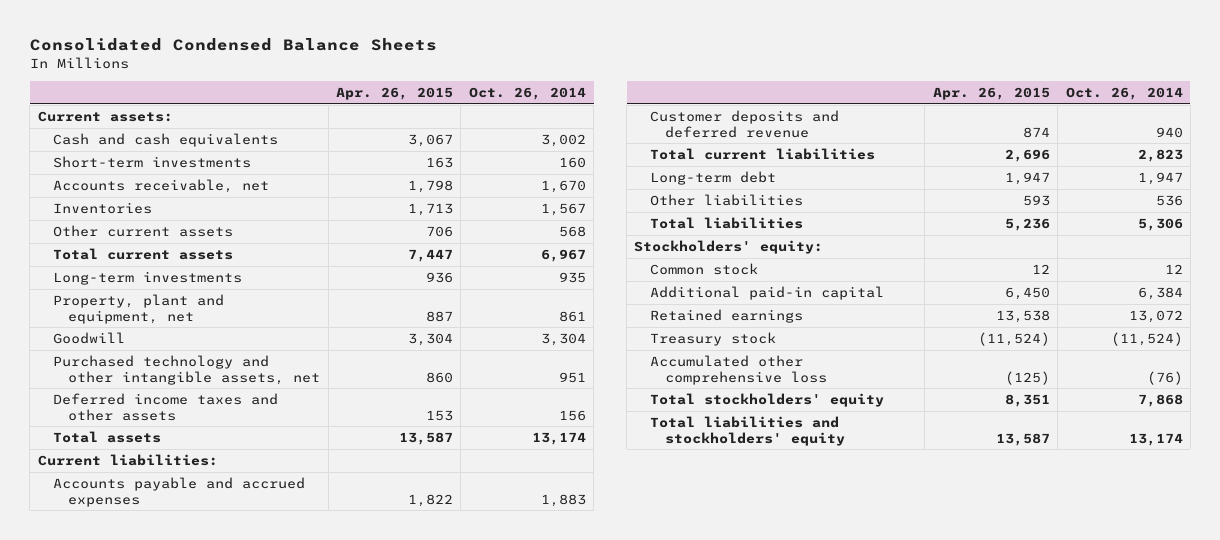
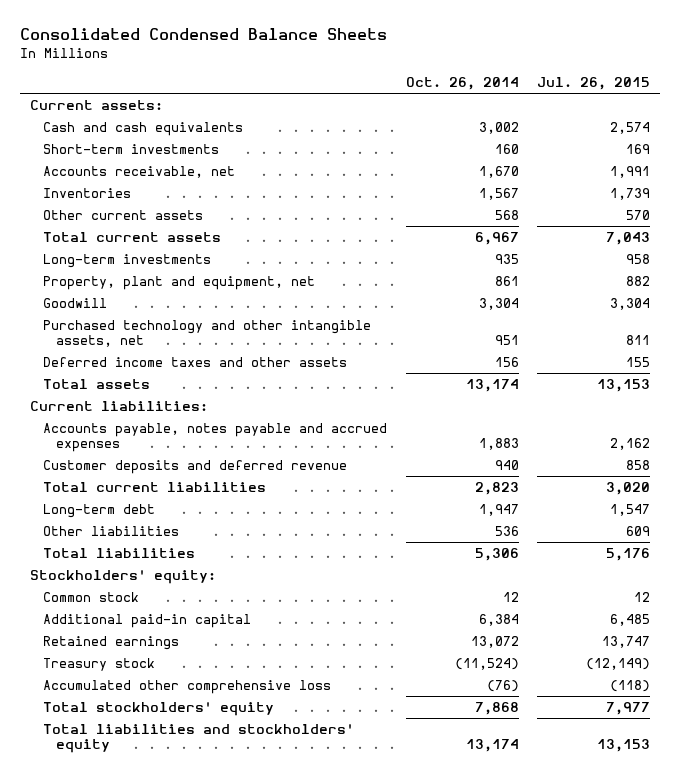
- | Apr. 26, 2015 | Oct. 26, 2014
+ | Oct. 26, 2014 | Jul. 26, 2015
- Accounts payable and accrued expenses | 1,822 | 1,883
+ Accounts payable, notes payable and accrued expenses | 1,883 | 2,162

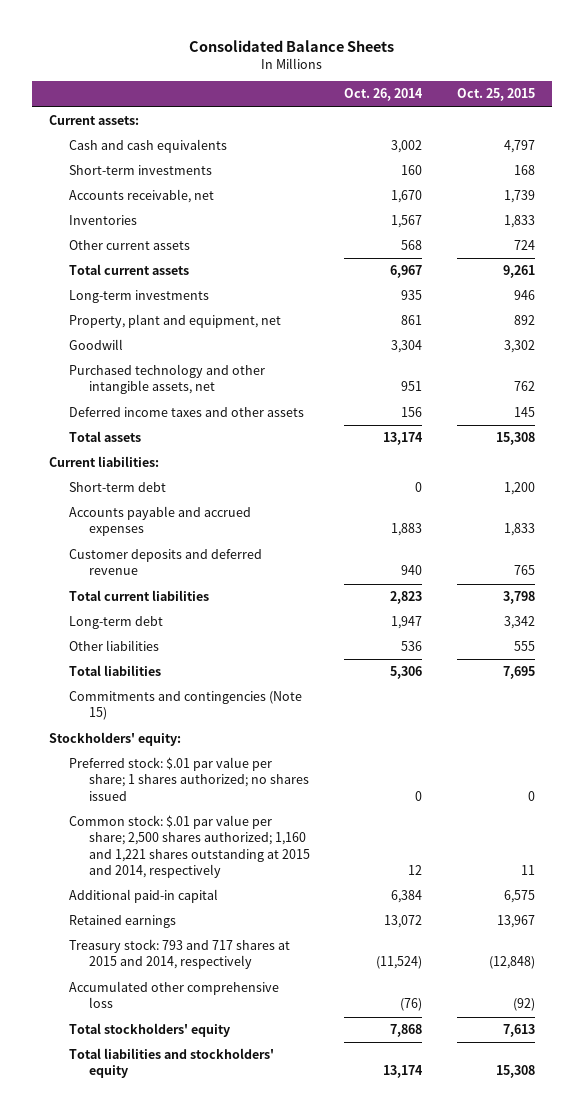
- Consolidated Condensed Balance Sheets
+ Consolidated Balance Sheets
- | Oct. 26, 2014 | Jul. 26, 2015
+ | Oct. 26, 2014 | Oct. 25, 2015
- Accounts payable, notes payable and accrued expenses | 1,883 | 2,162
+ Short-term debt | 0 | 1,200
+ Accounts payable and accrued expenses | 1,883 | 1,833
+ Commitments and contingencies (Note 15)
- Common stock | 12 | 12
+ Preferred stock: $.01 par value per share; 1 shares authorized; no shares issued | 0 | 0
+ Common stock: $.01 par value per share; 2,500 shares authorized; 1,160 and 1,221 shares outstanding at 2015 and 2014, respectively | 12 | 11
- Treasury stock | (11,524) | (12,149)
+ Treasury stock: 793 and 717 shares at 2015 and 2014, respectively | (11,524) | (12,848)

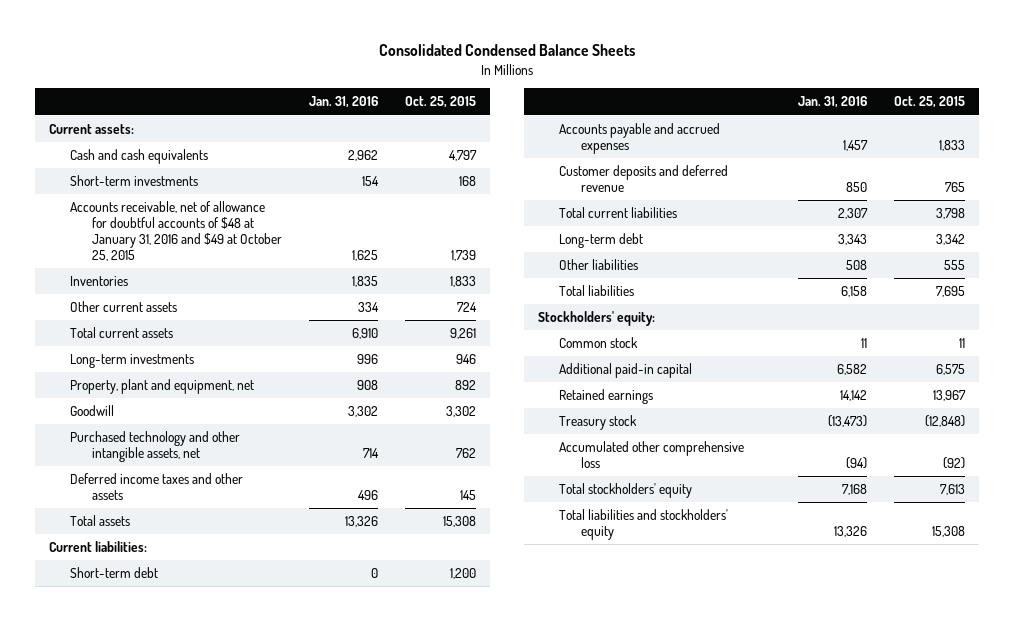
- Consolidated Balance Sheets
+ Consolidated Condensed Balance Sheets
- | Oct. 26, 2014 | Oct. 25, 2015
+ | Jan. 31, 2016 | Oct. 25, 2015
- Accounts receivable, net | 1,670 | 1,739
+ Accounts receivable, net of allowance for doubtful accounts of $48 at January 31, 2016 and $49 at October 25, 2015 | 1,625 | 1,739
- Commitments and contingencies (Note 15)
- Preferred stock: $.01 par value per share; 1 shares authorized; no shares issued | 0 | 0
- Common stock: $.01 par value per share; 2,500 shares authorized; 1,160 and 1,221 shares outstanding at 2015 and 2014, respectively | 12 | 11
+ Common stock | 11 | 11
- Treasury stock: 793 and 717 shares at 2015 and 2014, respectively | (11,524) | (12,848)
+ Treasury stock | (13,473) | (12,848)

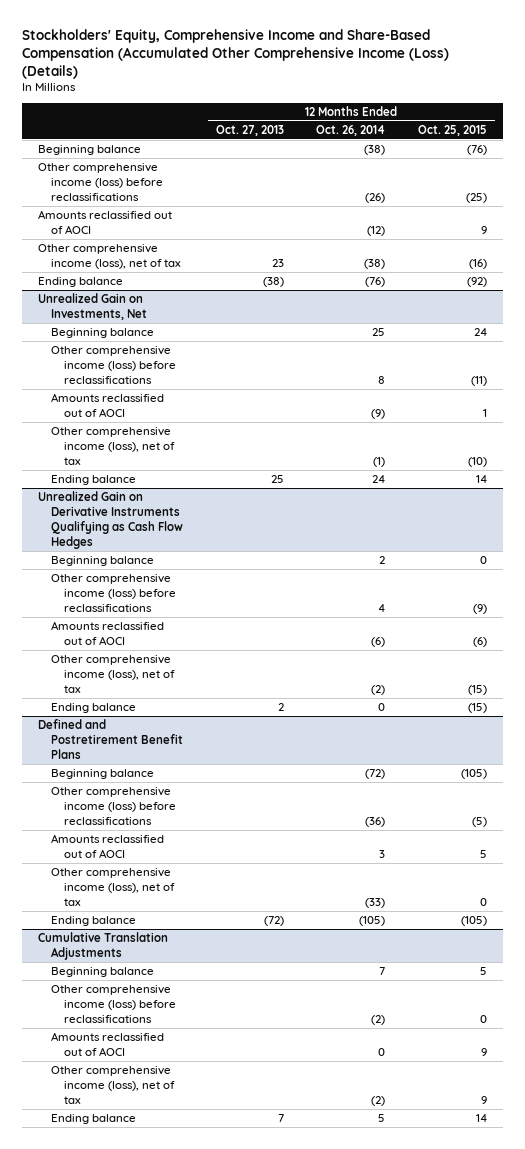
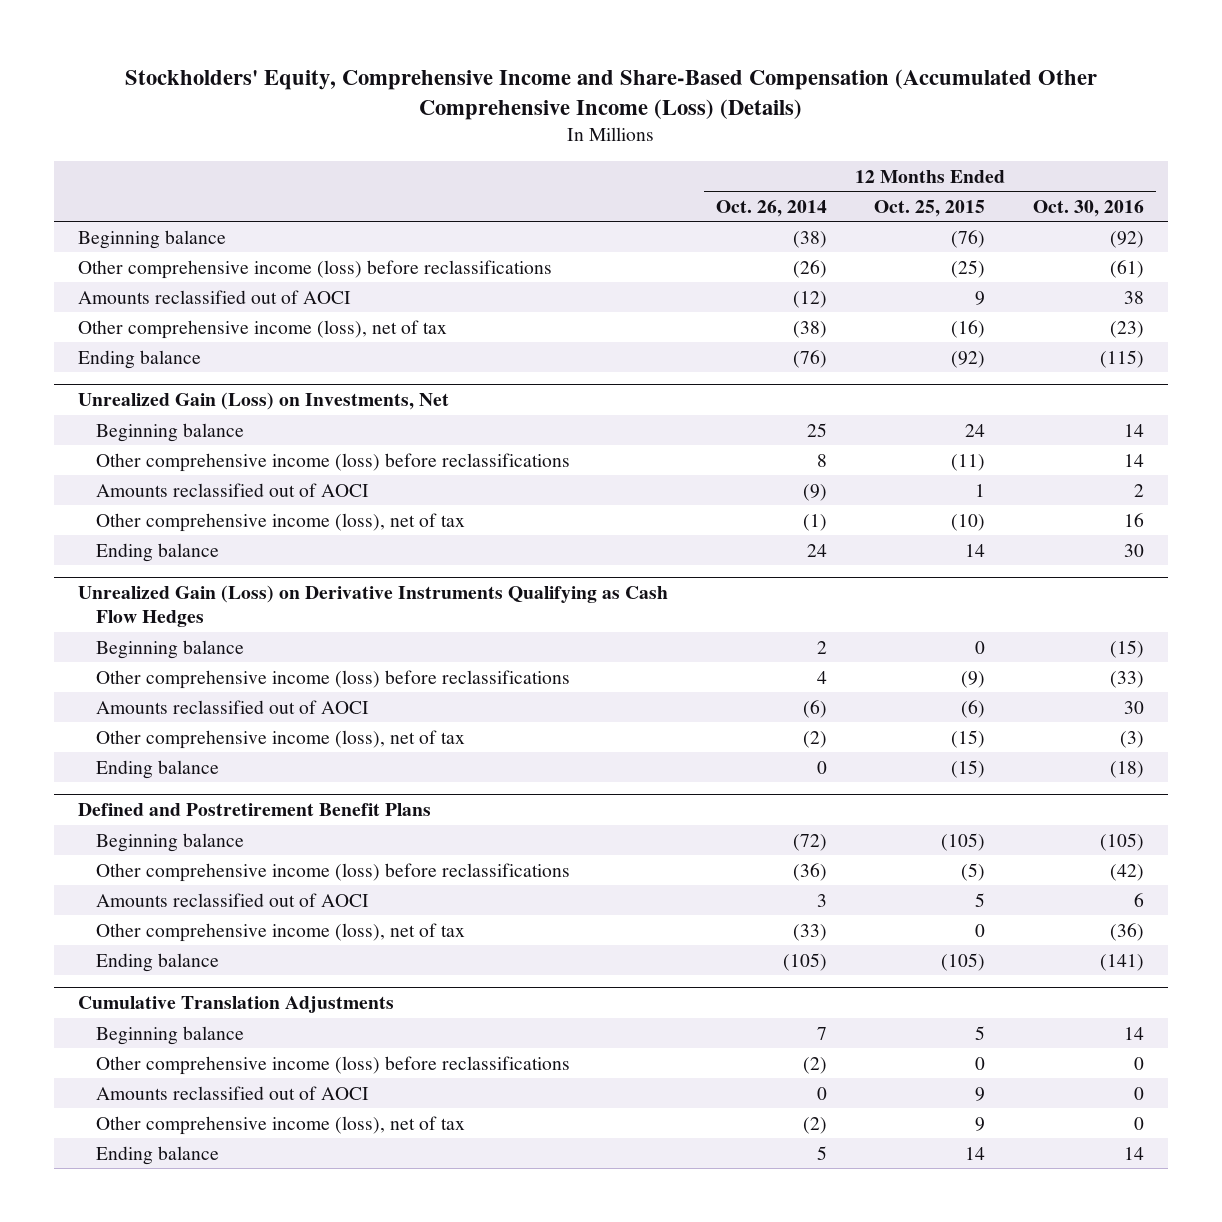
- | 12 Months Ended Oct. 27, 2013 | 12 Months Ended Oct. 26, 2014 | 12 Months Ended Oct. 25, 2015
+ | 12 Months Ended Oct. 26, 2014 | 12 Months Ended Oct. 25, 2015 | 12 Months Ended Oct. 30, 2016
- Unrealized Gain on Investments, Net
+ Unrealized Gain (Loss) on Investments, Net
- Unrealized Gain on Derivative Instruments Qualifying as Cash Flow Hedges
+ Unrealized Gain (Loss) on Derivative Instruments Qualifying as Cash Flow Hedges

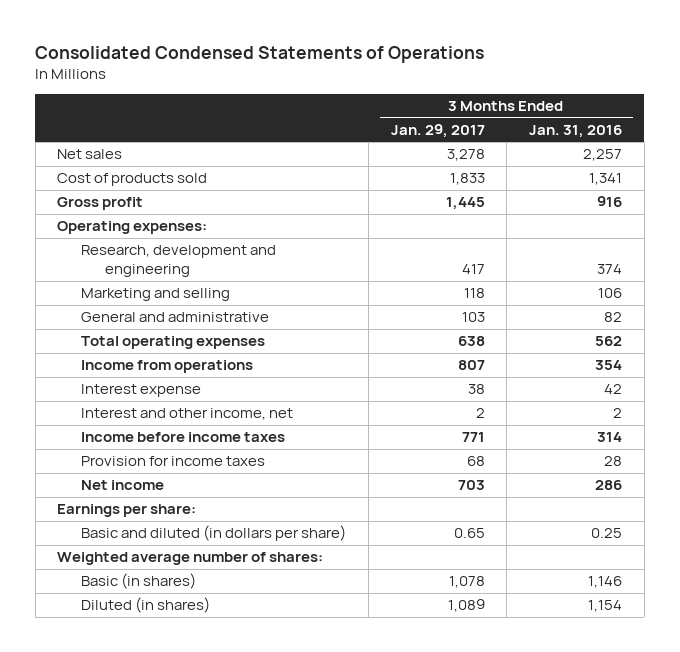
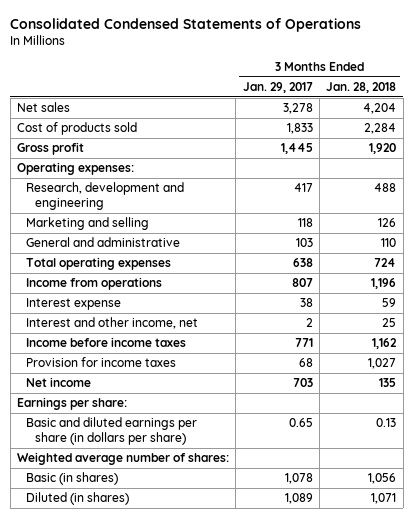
- | 3 Months Ended Jan. 29, 2017 | 3 Months Ended Jan. 31, 2016
+ | 3 Months Ended Jan. 29, 2017 | 3 Months Ended Jan. 28, 2018
- Basic and diluted (in dollars per share) | 0.65 | 0.25
+ Basic and diluted earnings per share (in dollars per share) | 0.65 | 0.13

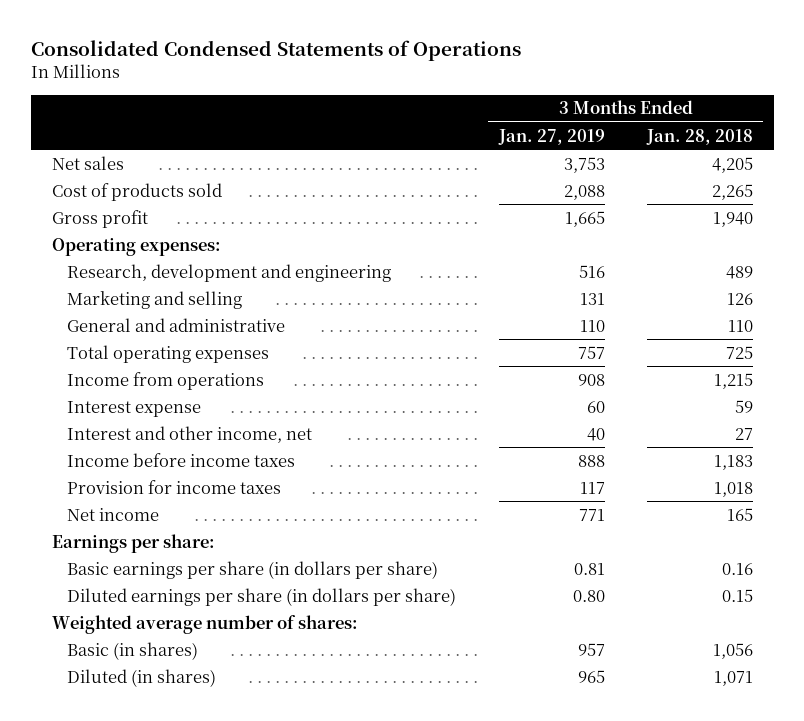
- | 3 Months Ended Jan. 29, 2017 | 3 Months Ended Jan. 28, 2018
+ | 3 Months Ended Jan. 27, 2019 | 3 Months Ended Jan. 28, 2018
- Net sales | 3,278 | 4,204
- Cost of products sold | 1,833 | 2,284
- Gross profit | 1,445 | 1,920
+ Net sales | 3,753 | 4,205
+ Cost of products sold | 2,088 | 2,265
+ Gross profit | 1,665 | 1,940
- Research, development and engineering | 417 | 488
+ Research, development and engineering | 516 | 489
- Total operating expenses | 638 | 724
- Income from operations | 807 | 1,196
+ Total operating expenses | 757 | 725
+ Income from operations | 908 | 1,215
- Interest and other income, net | 2 | 25
- Income before income taxes | 771 | 1,162
- Provision for income taxes | 68 | 1,027
- Net income | 703 | 135
+ Interest and other income, net | 40 | 27
+ Income before income taxes | 888 | 1,183
+ Provision for income taxes | 117 | 1,018
+ Net income | 771 | 165
- Basic and diluted earnings per share (in dollars per share) | 0.65 | 0.13
+ Basic earnings per share (in dollars per share) | 0.81 | 0.16
+ Diluted earnings per share (in dollars per share) | 0.80 | 0.15

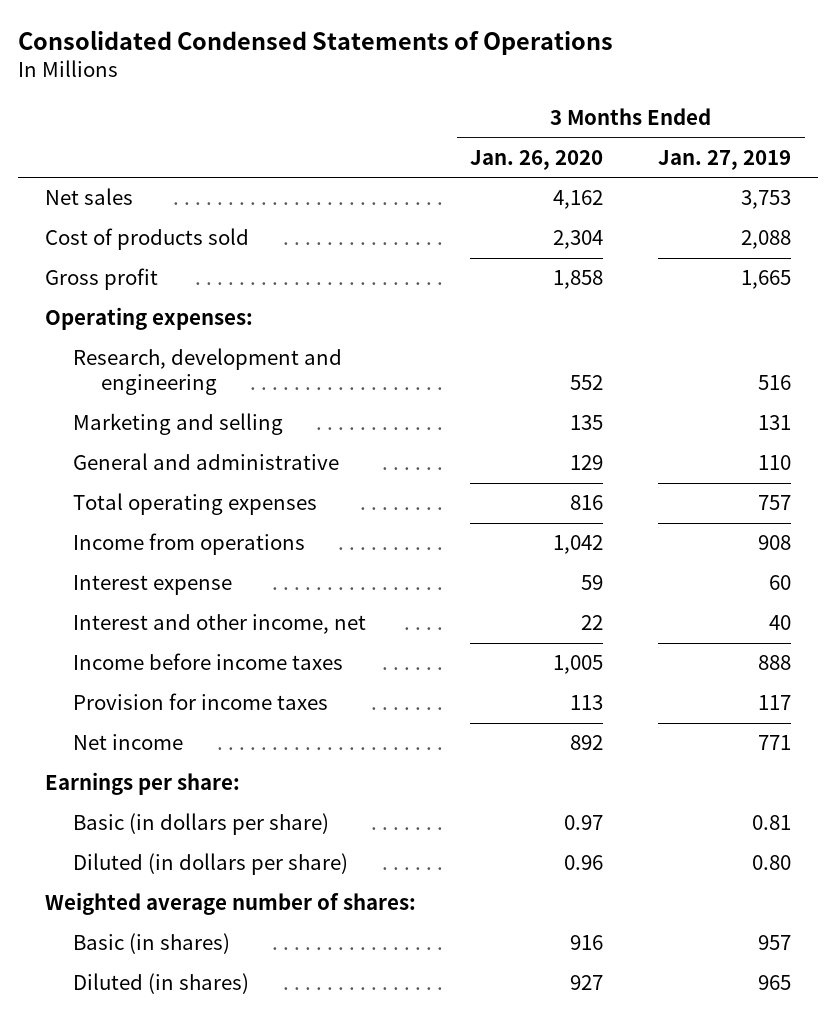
- | 3 Months Ended Jan. 27, 2019 | 3 Months Ended Jan. 28, 2018
+ | 3 Months Ended Jan. 26, 2020 | 3 Months Ended Jan. 27, 2019
- Basic earnings per share (in dollars per share) | 0.81 | 0.16
- Diluted earnings per share (in dollars per share) | 0.80 | 0.15
+ Basic (in dollars per share) | 0.97 | 0.81
+ Diluted (in dollars per share) | 0.96 | 0.80

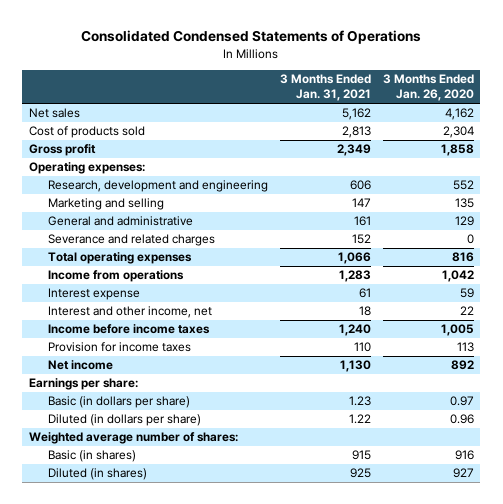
- | 3 Months Ended Jan. 26, 2020 | 3 Months Ended Jan. 27, 2019
+ | 3 Months Ended Jan. 31, 2021 | 3 Months Ended Jan. 26, 2020
+ Severance and related charges | 152 | 0

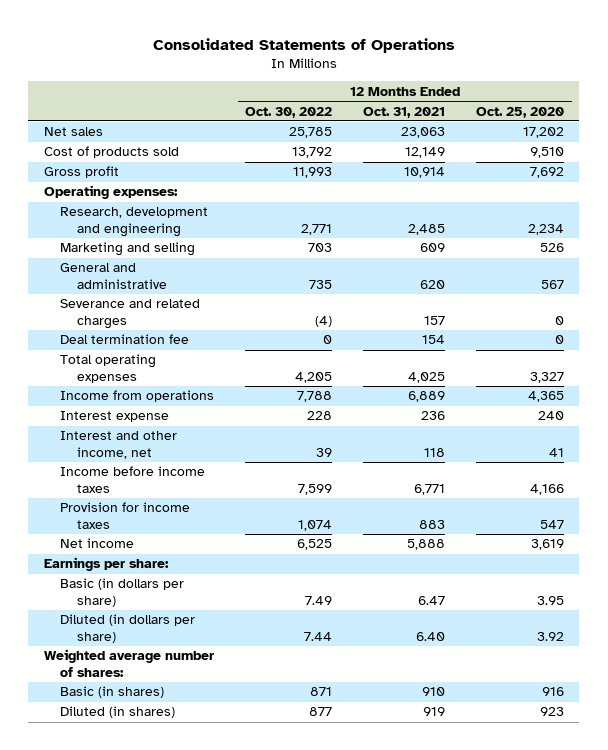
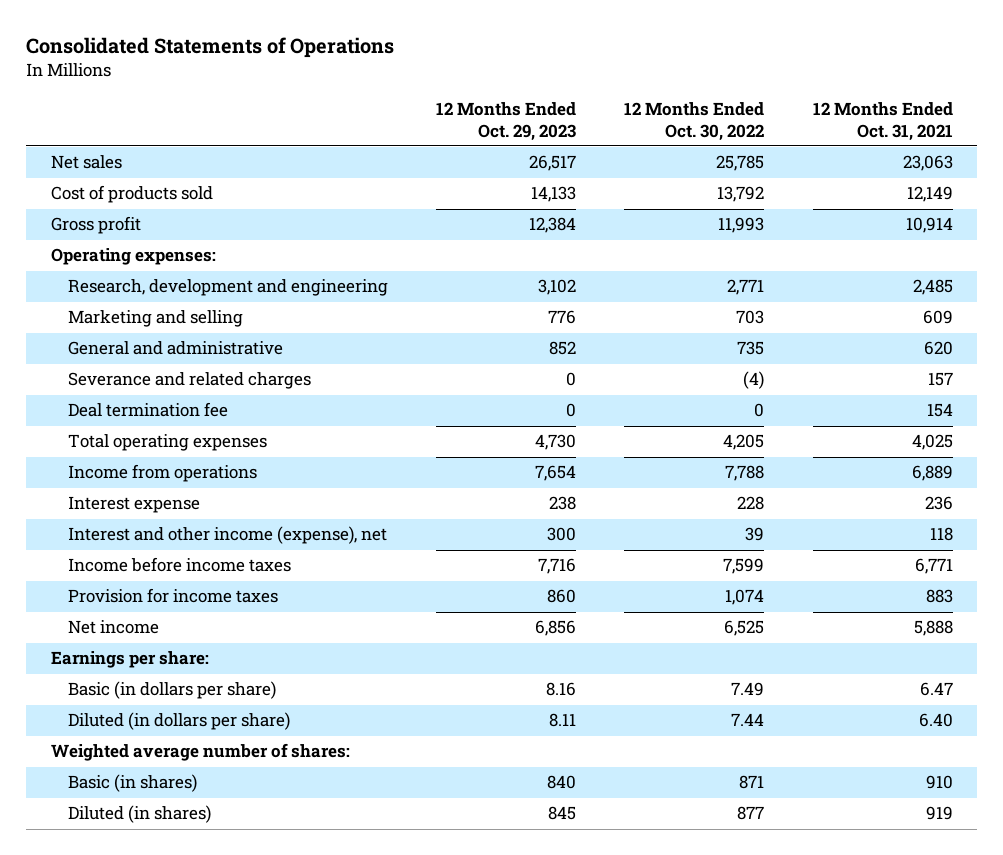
- | 12 Months Ended Oct. 30, 2022 | 12 Months Ended Oct. 31, 2021 | 12 Months Ended Oct. 25, 2020
+ | 12 Months Ended Oct. 29, 2023 | 12 Months Ended Oct. 30, 2022 | 12 Months Ended Oct. 31, 2021
- Interest and other income, net | 39 | 118 | 41
+ Interest and other income (expense), net | 300 | 39 | 118

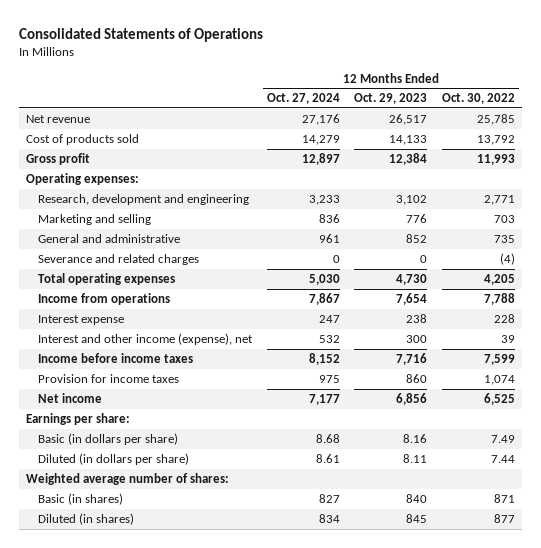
- | 12 Months Ended Oct. 29, 2023 | 12 Months Ended Oct. 30, 2022 | 12 Months Ended Oct. 31, 2021
+ | 12 Months Ended Oct. 27, 2024 | 12 Months Ended Oct. 29, 2023 | 12 Months Ended Oct. 30, 2022
- Net sales | 26,517 | 25,785 | 23,063
+ Net revenue | 27,176 | 26,517 | 25,785
- Deal termination fee | 0 | 0 | 154

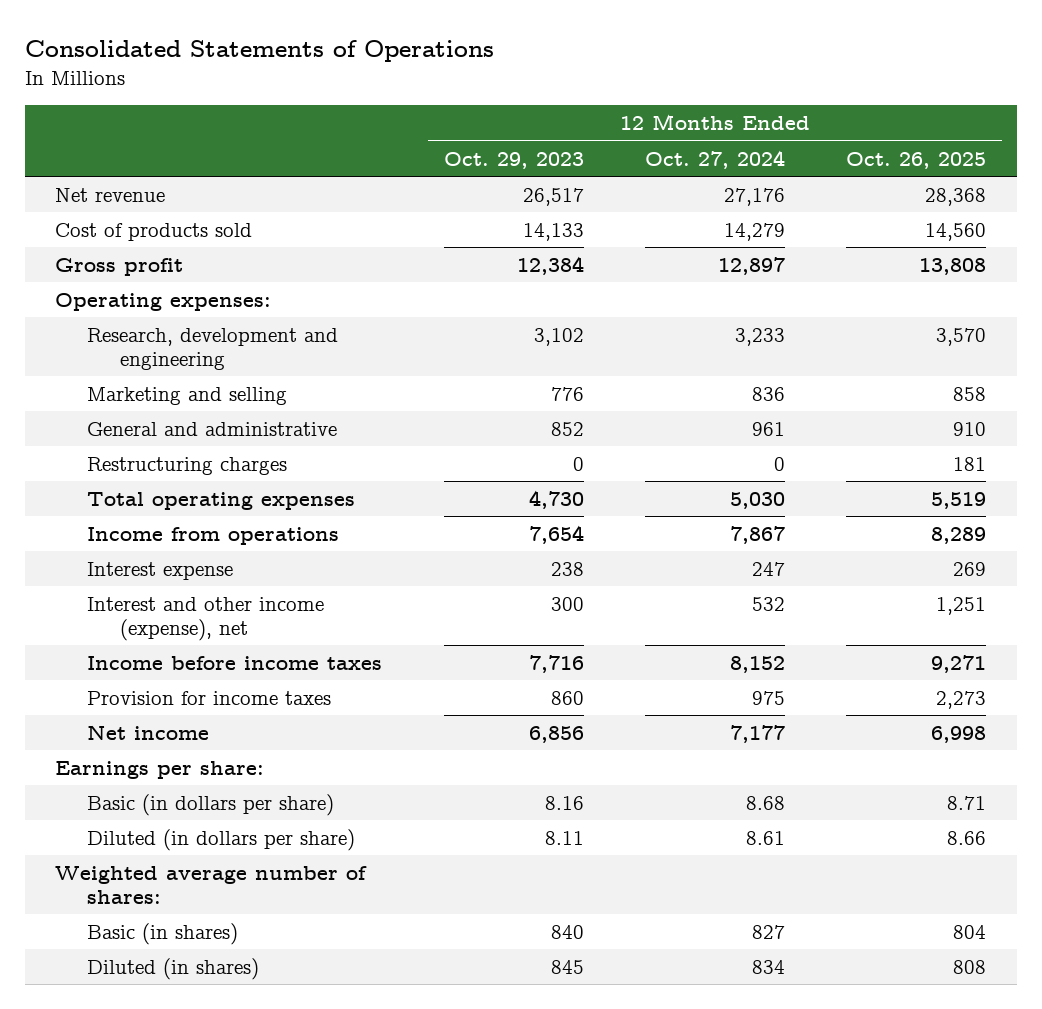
- | 12 Months Ended Oct. 27, 2024 | 12 Months Ended Oct. 29, 2023 | 12 Months Ended Oct. 30, 2022
+ | 12 Months Ended Oct. 29, 2023 | 12 Months Ended Oct. 27, 2024 | 12 Months Ended Oct. 26, 2025
- Severance and related charges | 0 | 0 | (4)
+ Restructuring charges | 0 | 0 | 181

